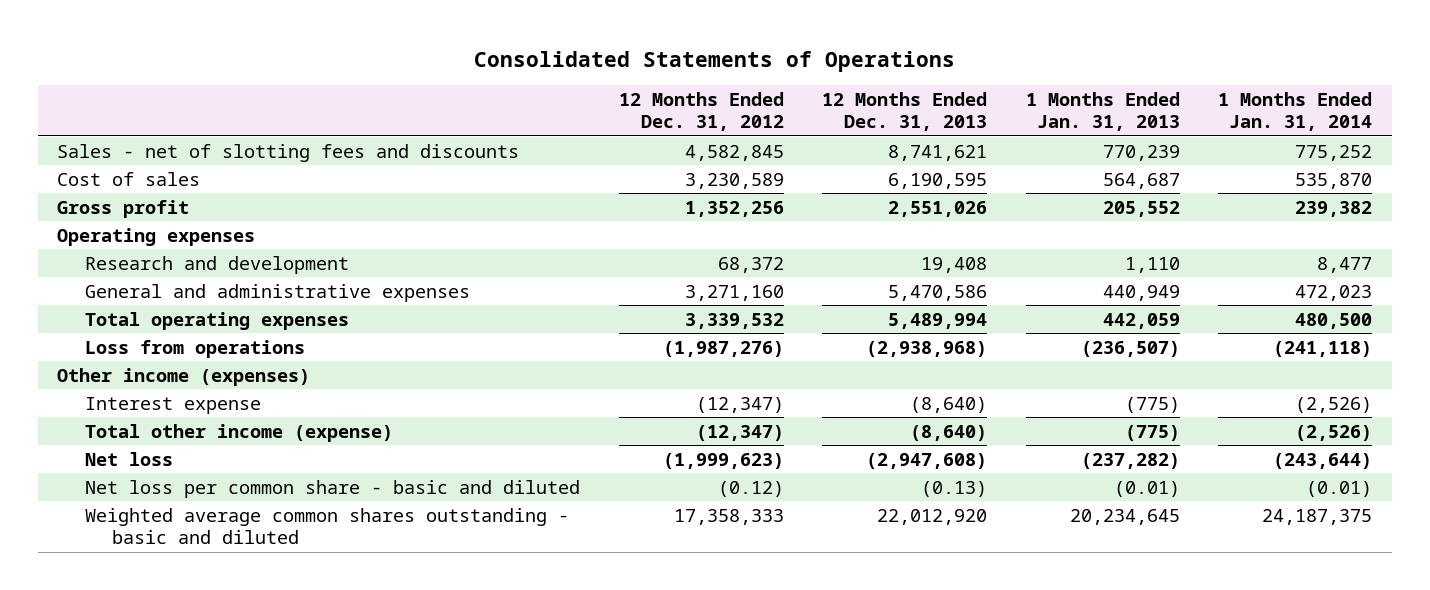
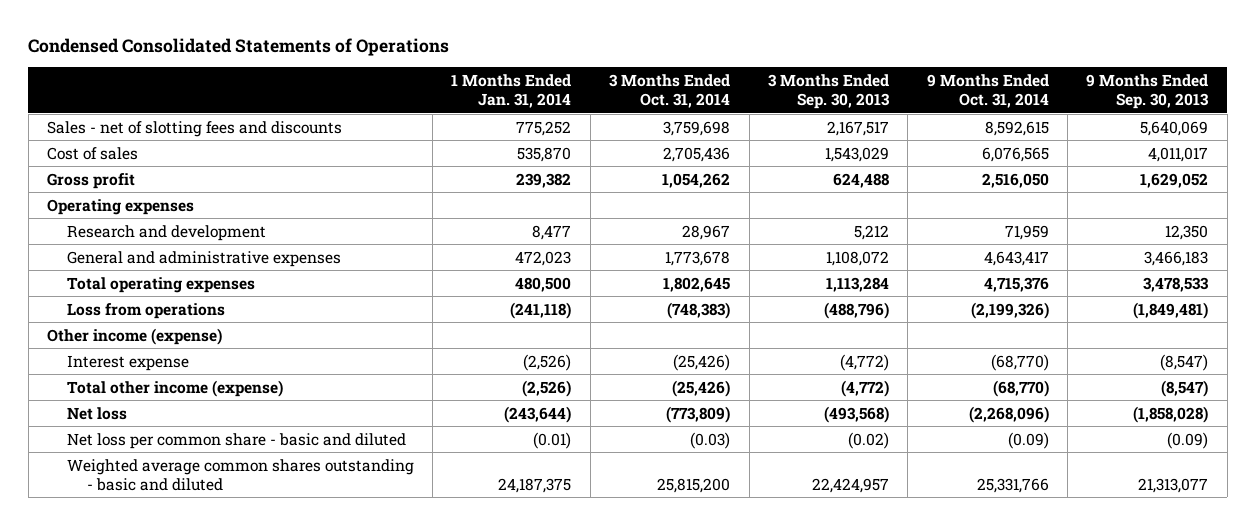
- Consolidated Statements of Operations
+ Condensed Consolidated Statements of Operations
- | 12 Months Ended Dec. 31, 2012 | 12 Months Ended Dec. 31, 2013 | 1 Months Ended Jan. 31, 2013 | 1 Months Ended Jan. 31, 2014
+ | 1 Months Ended Jan. 31, 2014 | 3 Months Ended Oct. 31, 2014 | 3 Months Ended Sep. 30, 2013 | 9 Months Ended Oct. 31, 2014 | 9 Months Ended Sep. 30, 2013
- Other income (expenses)
+ Other income (expense)

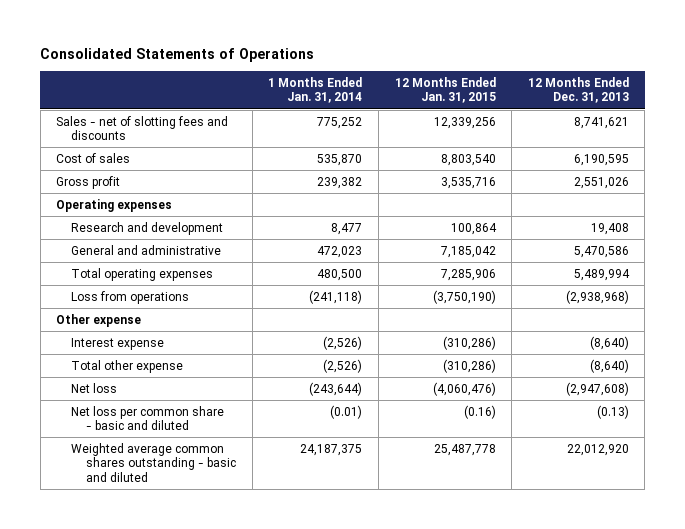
- Condensed Consolidated Statements of Operations
+ Consolidated Statements of Operations
- | 1 Months Ended Jan. 31, 2014 | 3 Months Ended Oct. 31, 2014 | 3 Months Ended Sep. 30, 2013 | 9 Months Ended Oct. 31, 2014 | 9 Months Ended Sep. 30, 2013
+ | 1 Months Ended Jan. 31, 2014 | 12 Months Ended Jan. 31, 2015 | 12 Months Ended Dec. 31, 2013
- General and administrative expenses | 472,023 | 1,773,678 | 1,108,072 | 4,643,417 | 3,466,183
+ General and administrative | 472,023 | 7,185,042 | 5,470,586
- Other income (expense)
+ Other expense
- Total other income (expense) | (2,526) | (25,426) | (4,772) | (68,770) | (8,547)
+ Total other expense | (2,526) | (310,286) | (8,640)

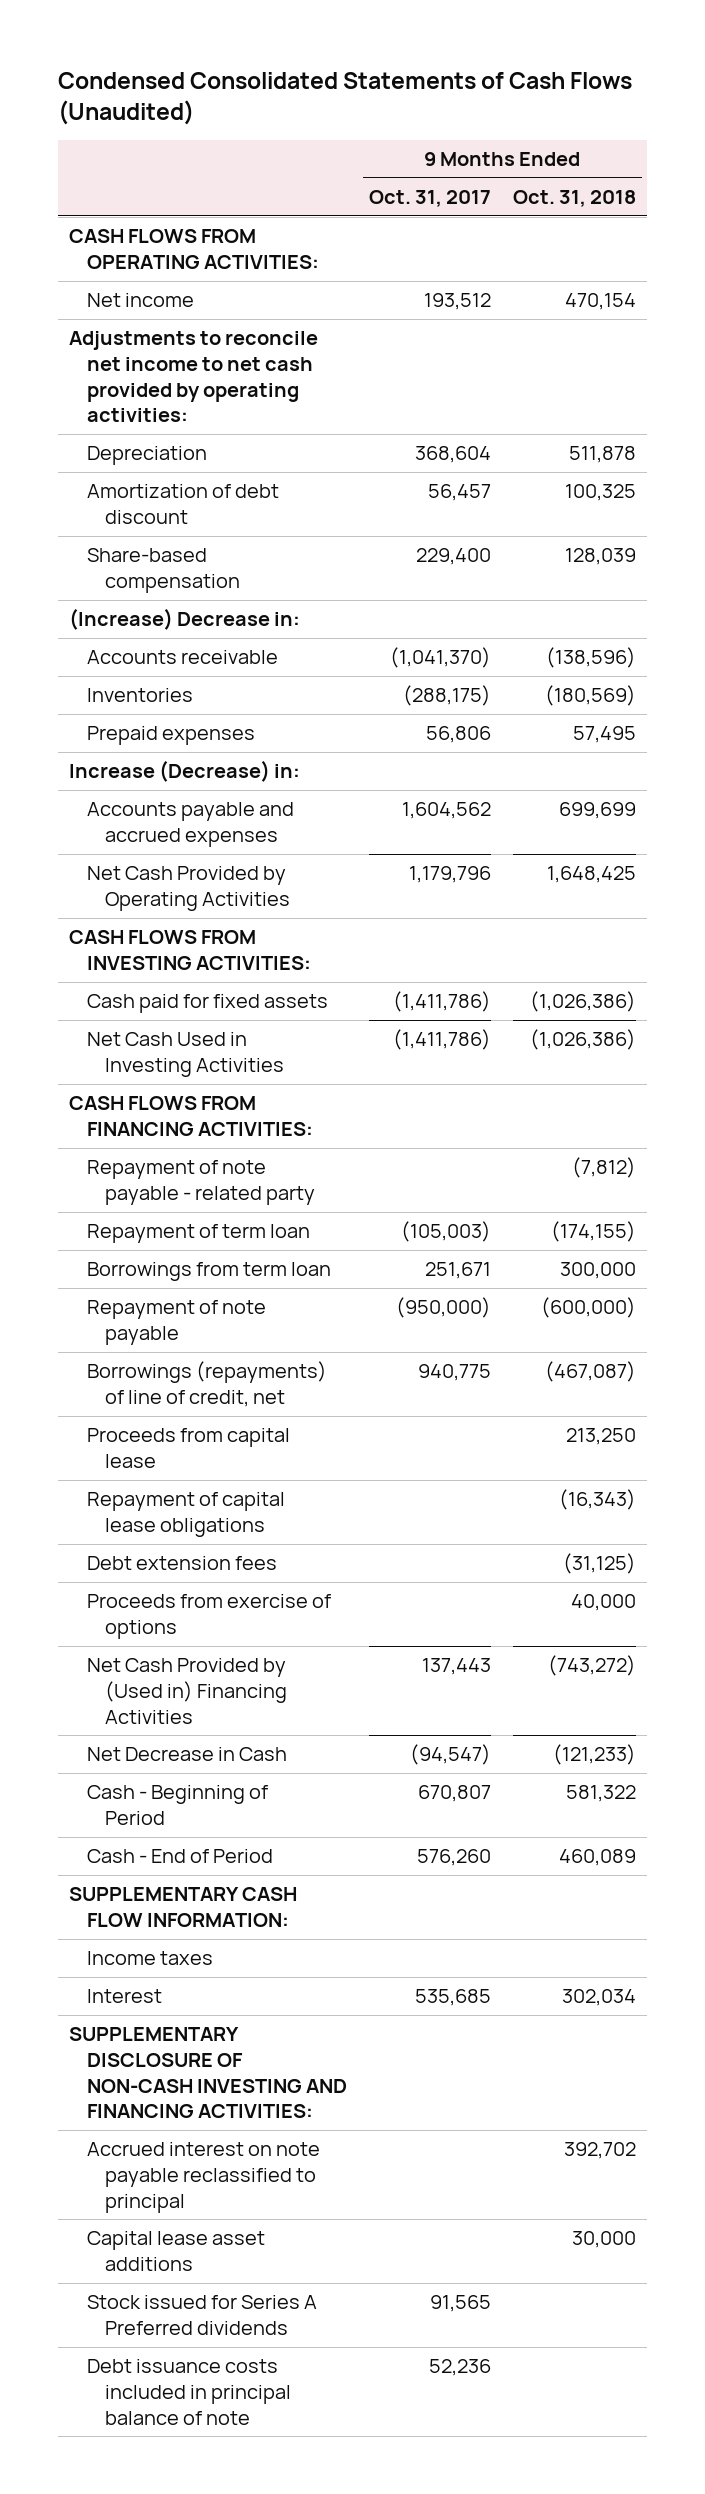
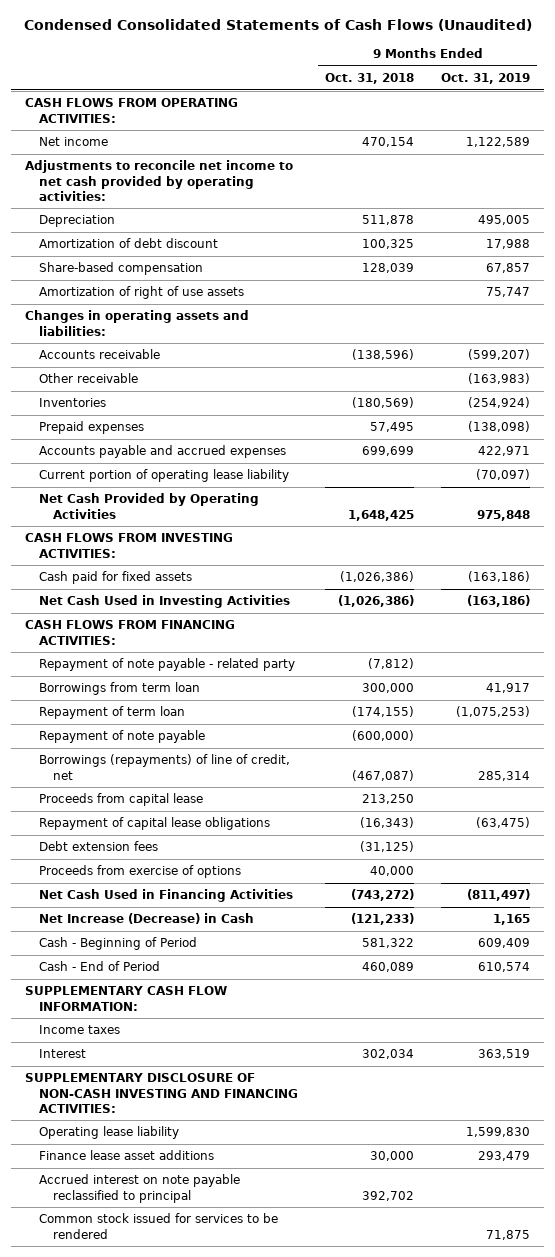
- | 9 Months Ended Oct. 31, 2017 | 9 Months Ended Oct. 31, 2018
+ | 9 Months Ended Oct. 31, 2018 | 9 Months Ended Oct. 31, 2019
- (Increase) Decrease in:
+ Amortization of right of use assets | | 75,747
+ Changes in operating assets and liabilities:
+ Other receivable | | (163,983)
- Increase (Decrease) in:
+ Current portion of operating lease liability | | (70,097)
moved down: Repayment of term loan | (174,155) | (1,075,253)
- Net Cash Provided by (Used in) Financing Activities | 137,443 | (743,272)
- Net Decrease in Cash | (94,547) | (121,233)
+ Net Cash Used in Financing Activities | (743,272) | (811,497)
+ Net Increase (Decrease) in Cash | (121,233) | 1,165
+ Operating lease liability | | 1,599,830
+ Finance lease asset additions | 30,000 | 293,479
- Capital lease asset additions | | 30,000
- Stock issued for Series A Preferred dividends | 91,565 |
- Debt issuance costs included in principal balance of note | 52,236 |
+ Common stock issued for services to be rendered | | 71,875

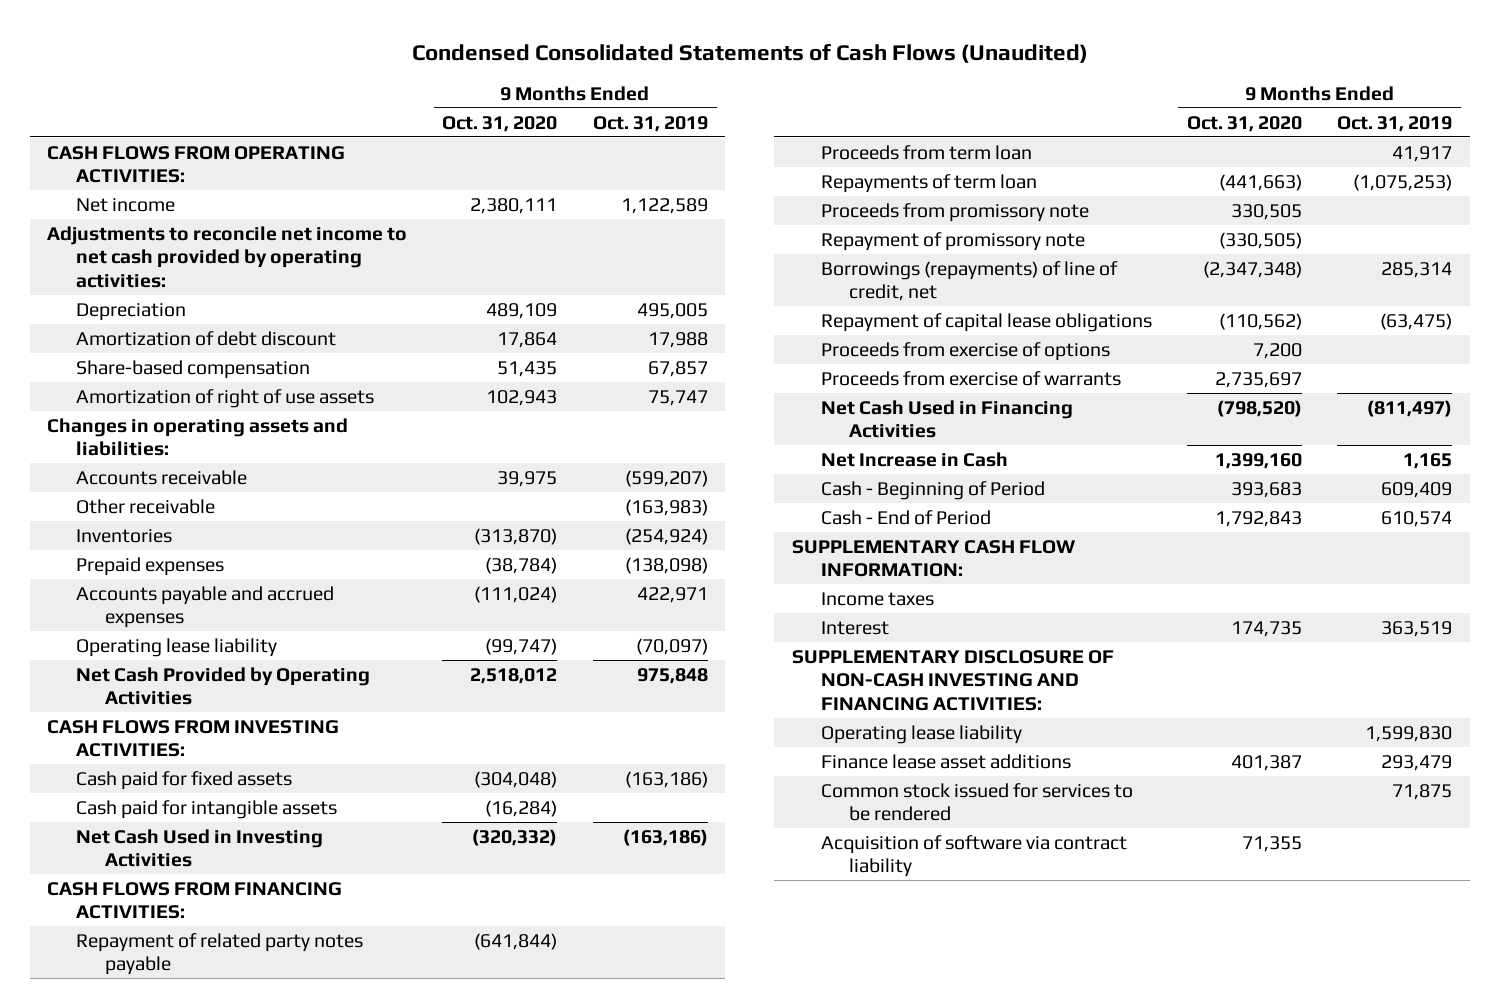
- | 9 Months Ended Oct. 31, 2018 | 9 Months Ended Oct. 31, 2019
+ | 9 Months Ended Oct. 31, 2020 | 9 Months Ended Oct. 31, 2019
- Current portion of operating lease liability | | (70,097)
+ Operating lease liability | (99,747) | (70,097)
+ Cash paid for intangible assets | (16,284) |
- Repayment of note payable - related party | (7,812) |
- Borrowings from term loan | 300,000 | 41,917
- Repayment of term loan | (174,155) | (1,075,253)
- Repayment of note payable | (600,000) |
+ Repayment of related party notes payable | (641,844) |
+ Proceeds from term loan | | 41,917
+ Repayments of term loan | (441,663) | (1,075,253)
+ Proceeds from promissory note | 330,505 |
+ Repayment of promissory note | (330,505) |
- Proceeds from capital lease | 213,250 |
- Debt extension fees | (31,125) |
+ Proceeds from exercise of warrants | 2,735,697 |
- Net Increase (Decrease) in Cash | (121,233) | 1,165
+ Net Increase in Cash | 1,399,160 | 1,165
- Accrued interest on note payable reclassified to principal | 392,702 |
+ Acquisition of software via contract liability | 71,355 |

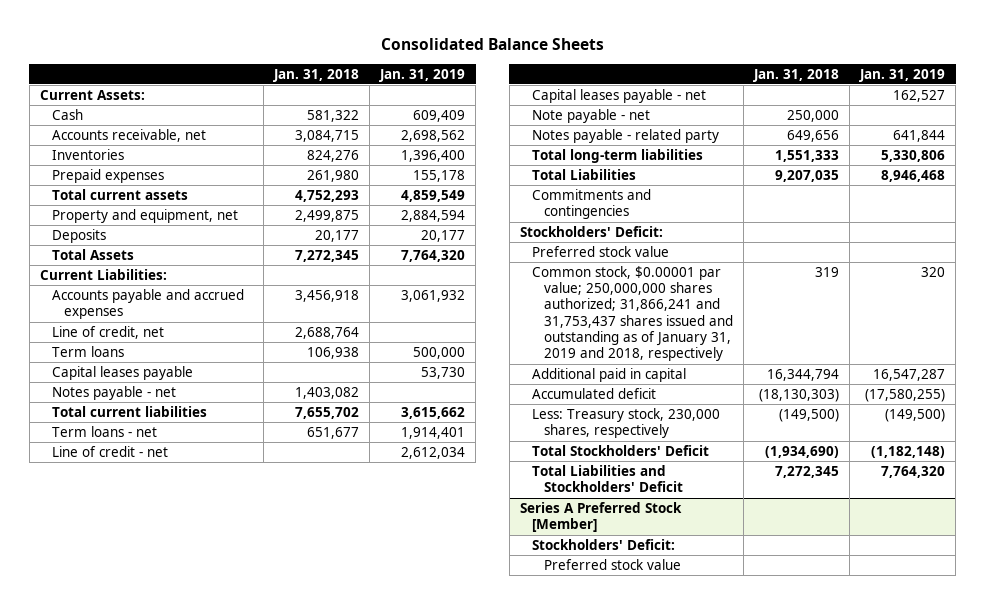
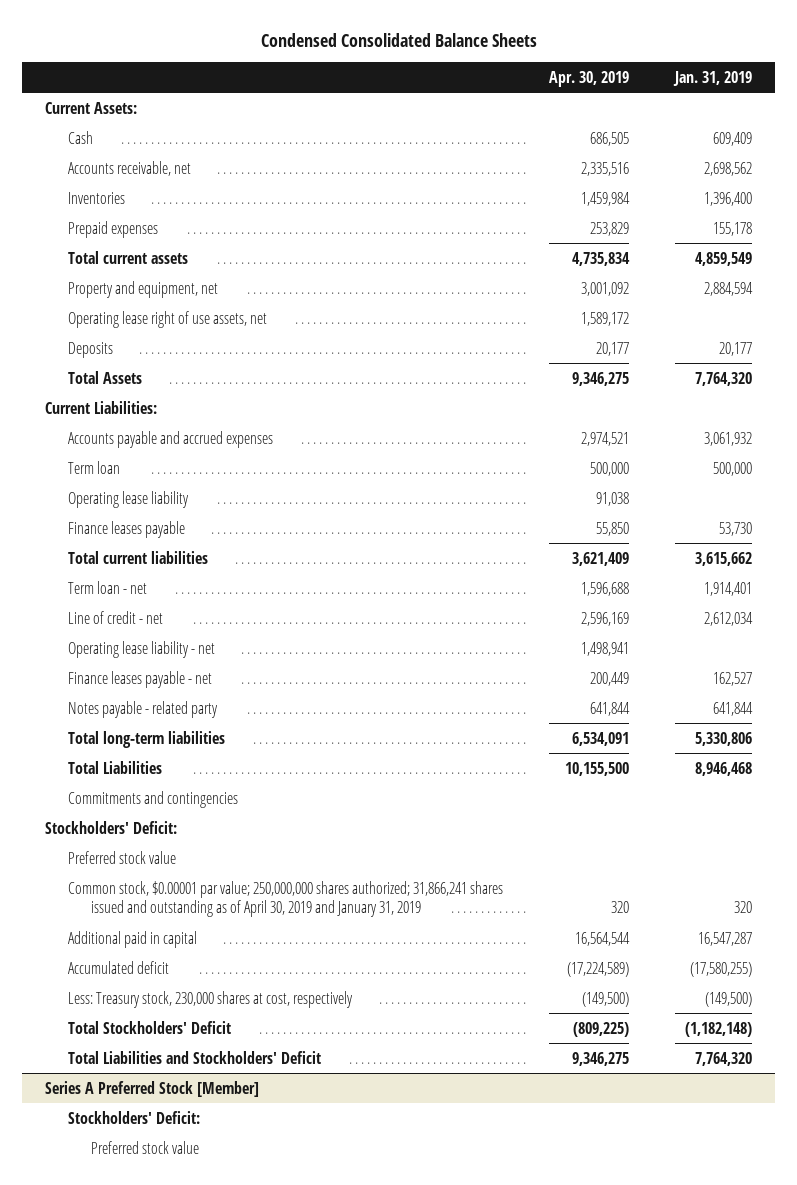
- Consolidated Balance Sheets
+ Condensed Consolidated Balance Sheets
- | Jan. 31, 2018 | Jan. 31, 2019
+ | Apr. 30, 2019 | Jan. 31, 2019
+ Operating lease right of use assets, net | 1,589,172 |
- Line of credit, net | 2,688,764 |
- Term loans | 106,938 | 500,000
- Capital leases payable | | 53,730
- Notes payable - net | 1,403,082 |
+ Term loan | 500,000 | 500,000
+ Operating lease liability | 91,038 |
+ Finance leases payable | 55,850 | 53,730
- Term loans - net | 651,677 | 1,914,401
+ Term loan - net | 1,596,688 | 1,914,401
- Capital leases payable - net | | 162,527
- Note payable - net | 250,000 |
+ Operating lease liability - net | 1,498,941 |
+ Finance leases payable - net | 200,449 | 162,527
- Common stock, $0.00001 par value; 250,000,000 shares authorized; 31,866,241 and 31,753,437 shares issued and outstanding as of January 31, 2019 and 2018, respectively | 319 | 320
+ Common stock, $0.00001 par value; 250,000,000 shares authorized; 31,866,241 shares issued and outstanding as of April 30, 2019 and January 31, 2019 | 320 | 320
- Less: Treasury stock, 230,000 shares, respectively | (149,500) | (149,500)
+ Less: Treasury stock, 230,000 shares at cost, respectively | (149,500) | (149,500)

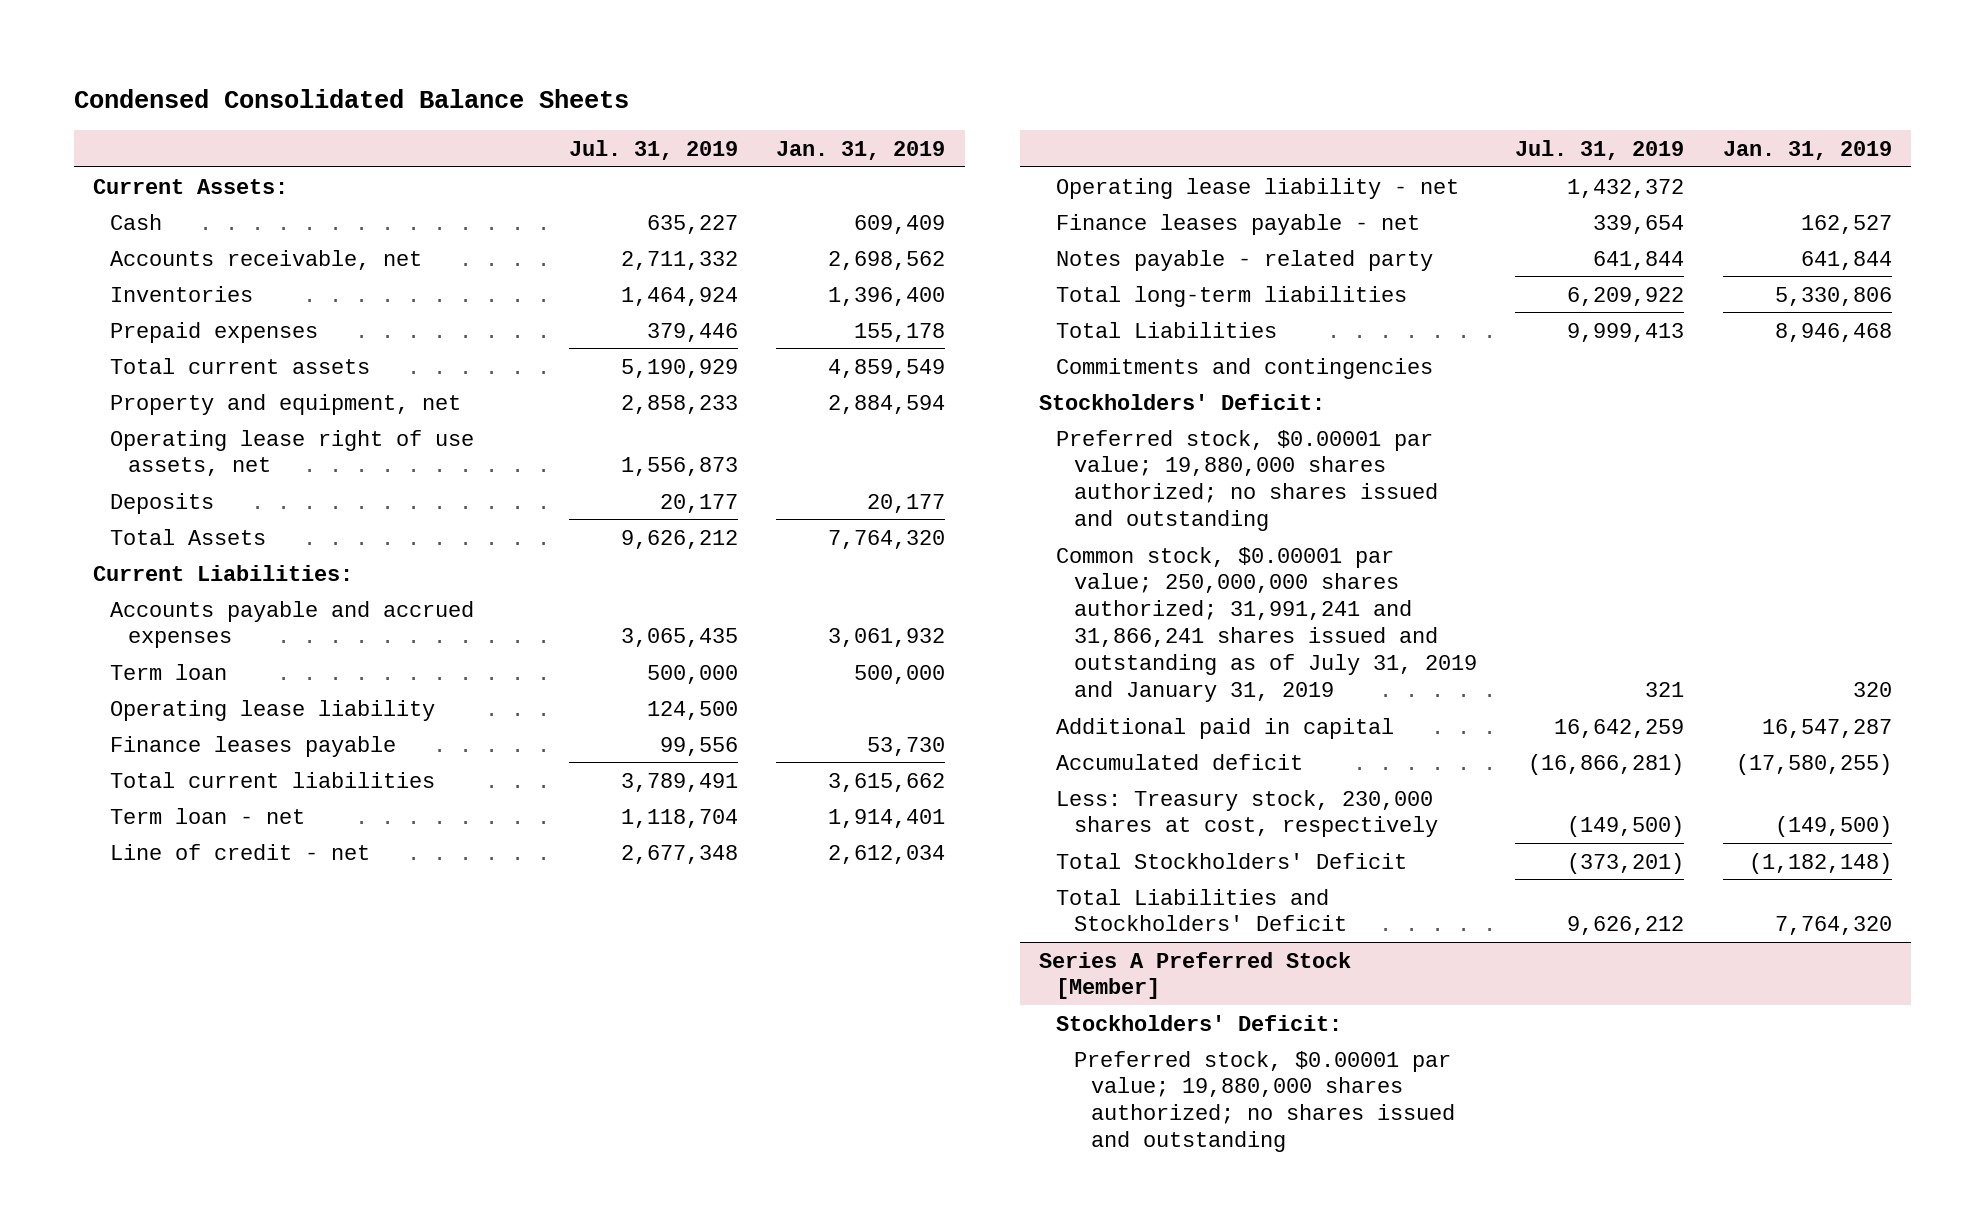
- | Apr. 30, 2019 | Jan. 31, 2019
+ | Jul. 31, 2019 | Jan. 31, 2019
- Preferred stock value
- Common stock, $0.00001 par value; 250,000,000 shares authorized; 31,866,241 shares issued and outstanding as of April 30, 2019 and January 31, 2019 | 320 | 320
+ Preferred stock, $0.00001 par value; 19,880,000 shares authorized; no shares issued and outstanding
+ Common stock, $0.00001 par value; 250,000,000 shares authorized; 31,991,241 and 31,866,241 shares issued and outstanding as of July 31, 2019 and January 31, 2019 | 321 | 320
@ Series A Preferred Stock [Member]
- Preferred stock value
+ Preferred stock, $0.00001 par value; 19,880,000 shares authorized; no shares issued and outstanding

